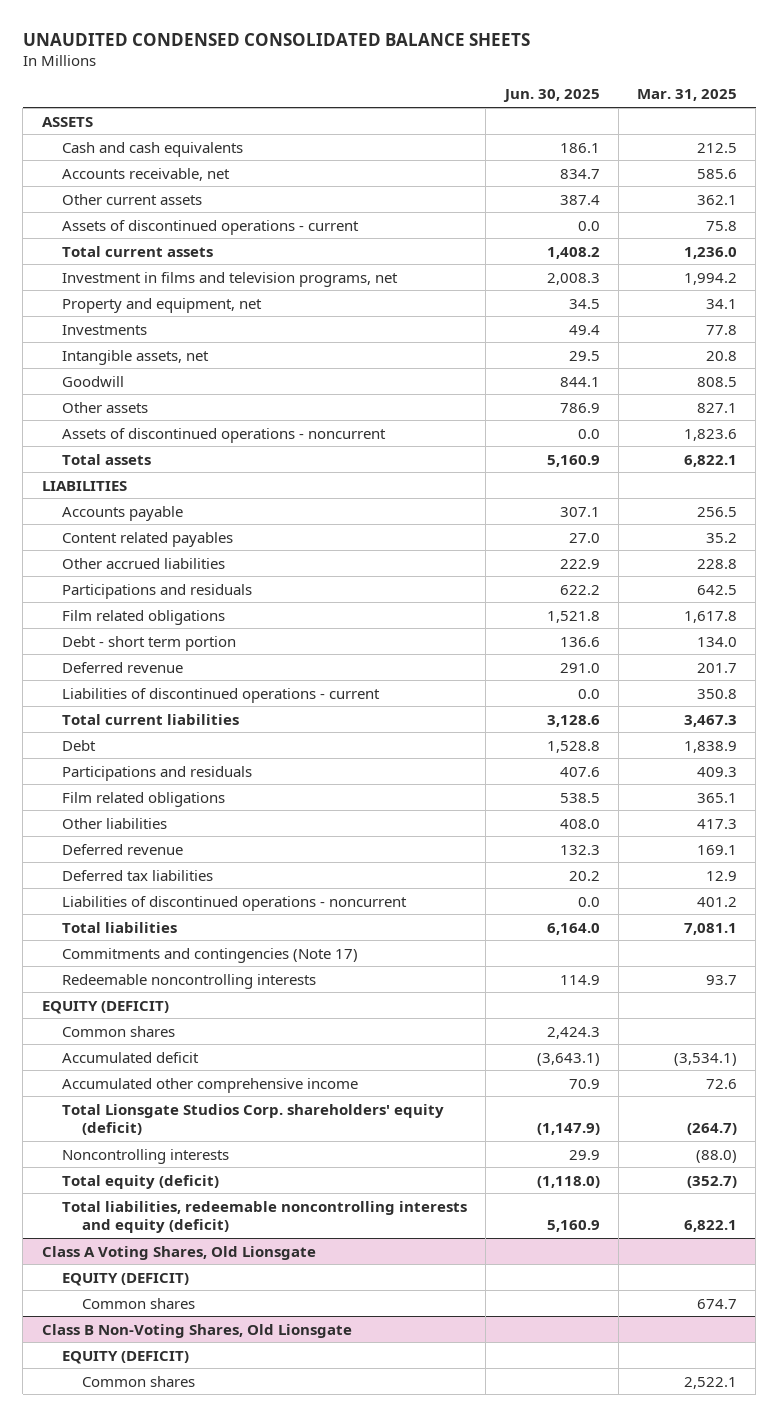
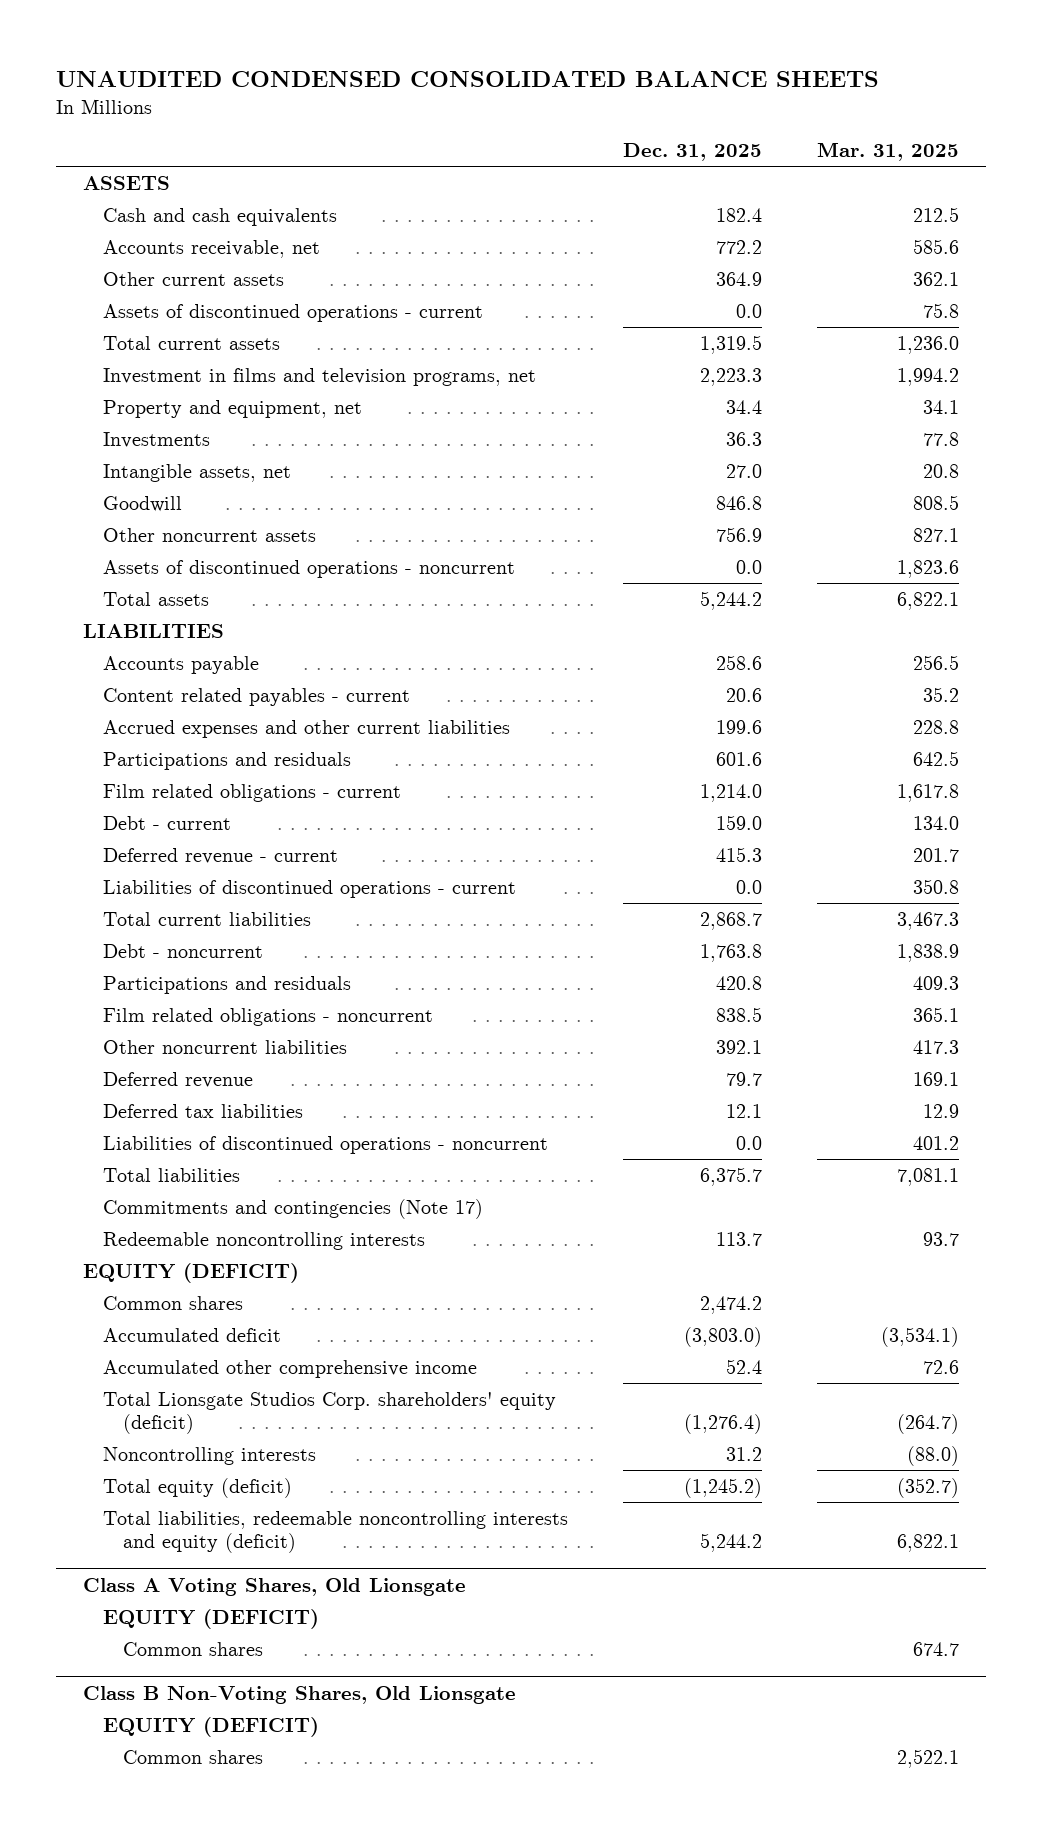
- | Jun. 30, 2025 | Mar. 31, 2025
+ | Dec. 31, 2025 | Mar. 31, 2025
- Other assets | 786.9 | 827.1
+ Other noncurrent assets | 756.9 | 827.1
- Content related payables | 27.0 | 35.2
- Other accrued liabilities | 222.9 | 228.8
+ Content related payables - current | 20.6 | 35.2
+ Accrued expenses and other current liabilities | 199.6 | 228.8
- Film related obligations | 1,521.8 | 1,617.8
- Debt - short term portion | 136.6 | 134.0
- Deferred revenue | 291.0 | 201.7
+ Film related obligations - current | 1,214.0 | 1,617.8
+ Debt - current | 159.0 | 134.0
+ Deferred revenue - current | 415.3 | 201.7
- Debt | 1,528.8 | 1,838.9
+ Debt - noncurrent | 1,763.8 | 1,838.9
- Film related obligations | 538.5 | 365.1
- Other liabilities | 408.0 | 417.3
+ Film related obligations - noncurrent | 838.5 | 365.1
+ Other noncurrent liabilities | 392.1 | 417.3

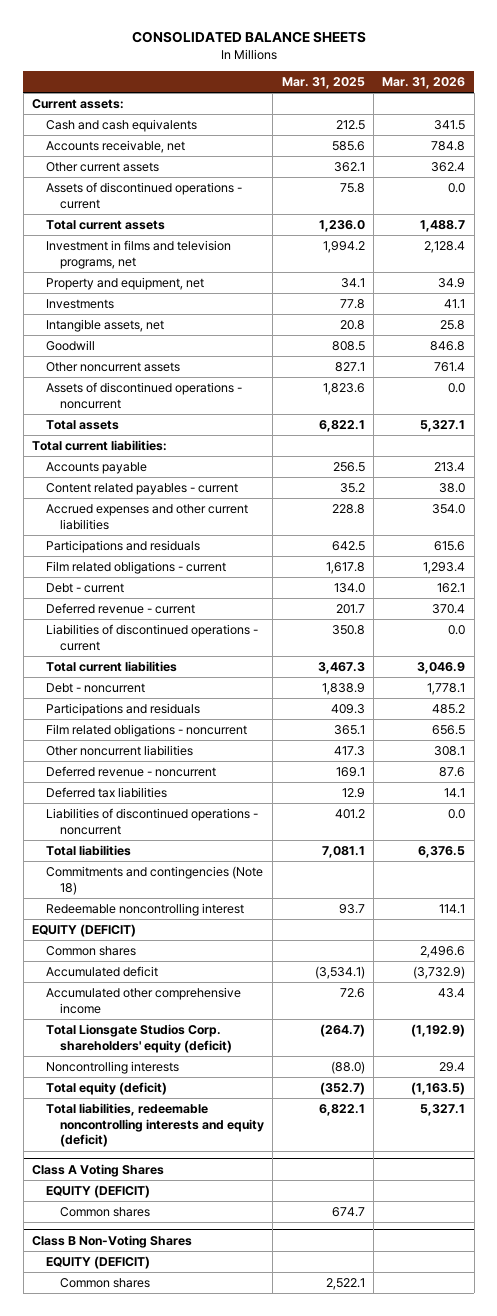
- UNAUDITED CONDENSED CONSOLIDATED BALANCE SHEETS
+ CONSOLIDATED BALANCE SHEETS
- | Dec. 31, 2025 | Mar. 31, 2025
+ | Mar. 31, 2025 | Mar. 31, 2026
- ASSETS
+ Current assets:
- LIABILITIES
+ Total current liabilities:
- Deferred revenue | 79.7 | 169.1
+ Deferred revenue - noncurrent | 169.1 | 87.6
- Commitments and contingencies (Note 17)
- Redeemable noncontrolling interests | 113.7 | 93.7
+ Commitments and contingencies (Note 18)
+ Redeemable noncontrolling interest | 93.7 | 114.1
- Class A Voting Shares, Old Lionsgate
+ Class A Voting Shares
- Class B Non-Voting Shares, Old Lionsgate
+ Class B Non-Voting Shares

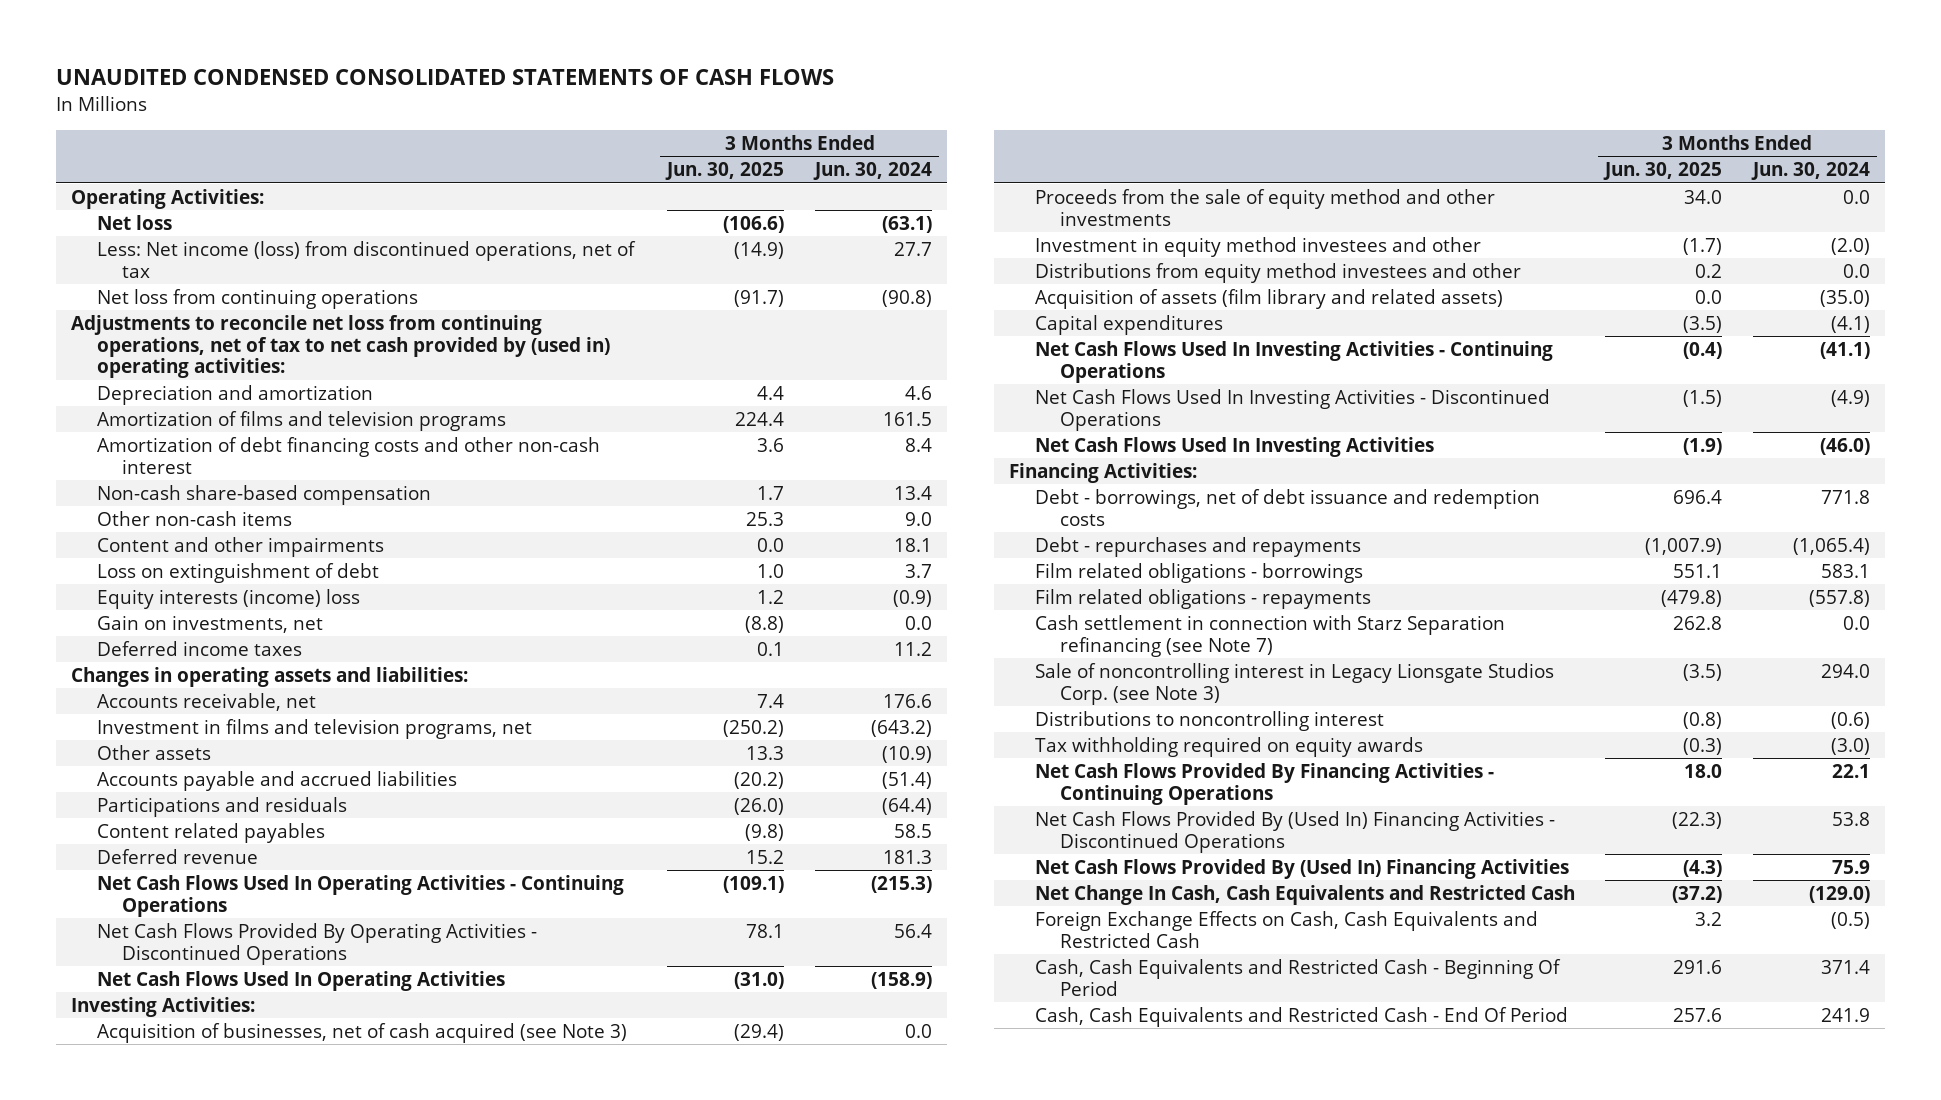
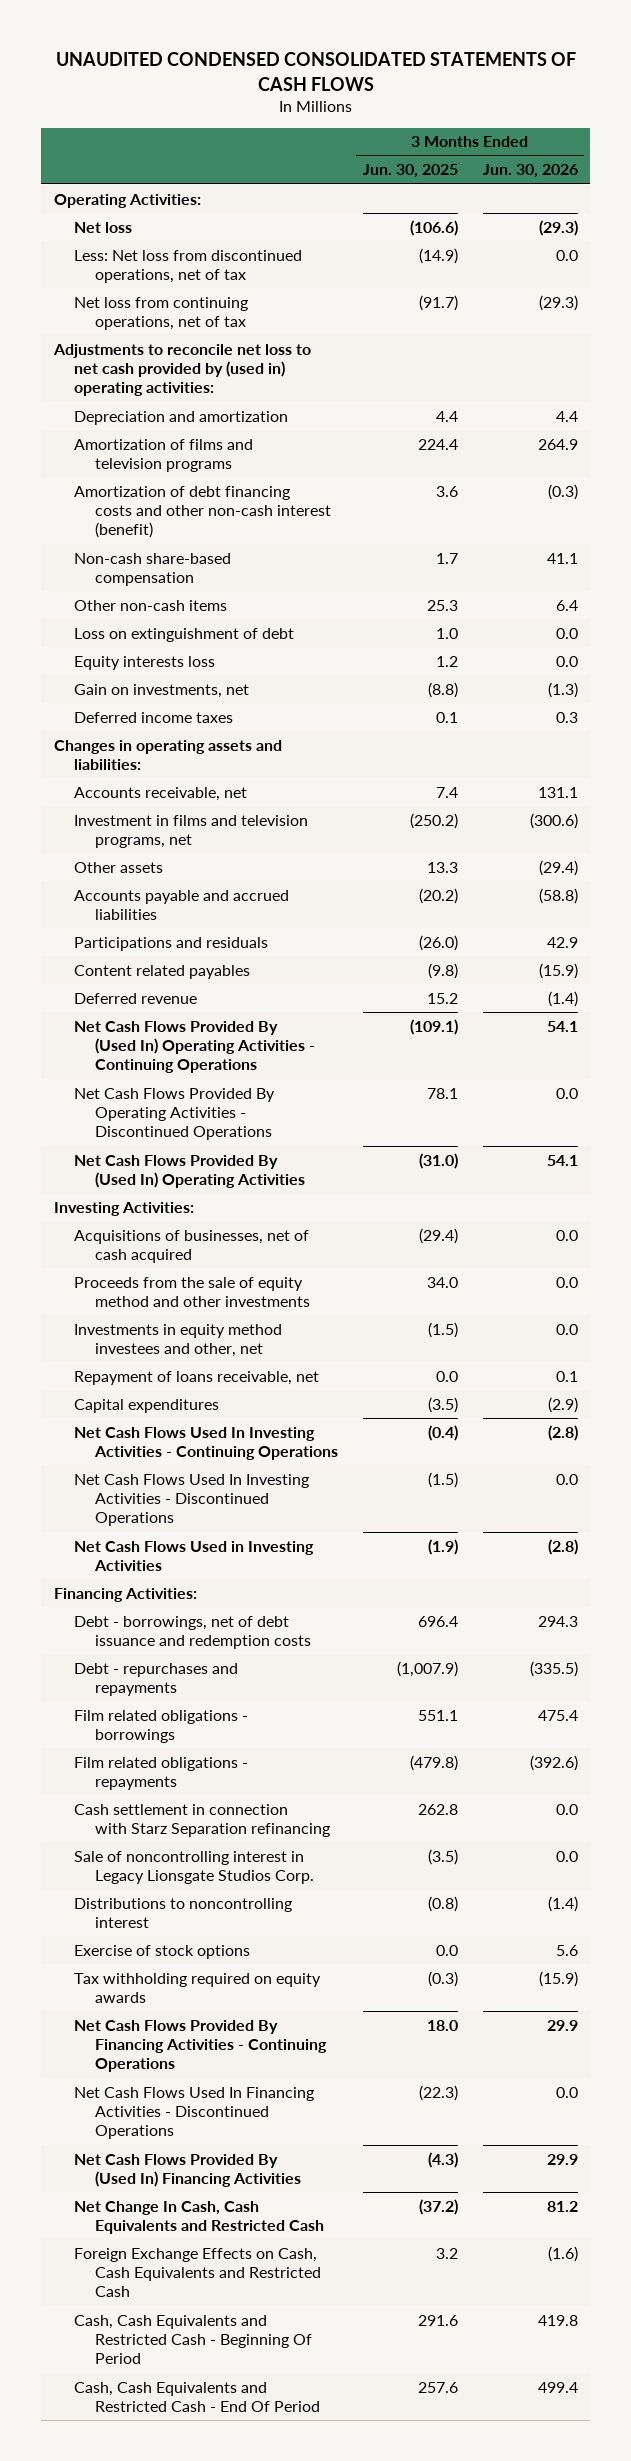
- | 3 Months Ended Jun. 30, 2025 | 3 Months Ended Jun. 30, 2024
+ | 3 Months Ended Jun. 30, 2025 | 3 Months Ended Jun. 30, 2026
- Less: Net income (loss) from discontinued operations, net of tax | (14.9) | 27.7
- Net loss from continuing operations | (91.7) | (90.8)
- Adjustments to reconcile net loss from continuing operations, net of tax to net cash provided by (used in) operating activities:
+ Less: Net loss from discontinued operations, net of tax | (14.9) | 0.0
+ Net loss from continuing operations, net of tax | (91.7) | (29.3)
+ Adjustments to reconcile net loss to net cash provided by (used in) operating activities:
- Amortization of debt financing costs and other non-cash interest | 3.6 | 8.4
+ Amortization of debt financing costs and other non-cash interest (benefit) | 3.6 | (0.3)
- Content and other impairments | 0.0 | 18.1
- Equity interests (income) loss | 1.2 | (0.9)
+ Equity interests loss | 1.2 | 0.0
- Net Cash Flows Used In Operating Activities - Continuing Operations | (109.1) | (215.3)
+ Net Cash Flows Provided By (Used In) Operating Activities - Continuing Operations | (109.1) | 54.1
- Net Cash Flows Used In Operating Activities | (31.0) | (158.9)
+ Net Cash Flows Provided By (Used In) Operating Activities | (31.0) | 54.1
- Acquisition of businesses, net of cash acquired (see Note 3) | (29.4) | 0.0
+ Acquisitions of businesses, net of cash acquired | (29.4) | 0.0
- Investment in equity method investees and other | (1.7) | (2.0)
- Distributions from equity method investees and other | 0.2 | 0.0
- Acquisition of assets (film library and related assets) | 0.0 | (35.0)
+ Investments in equity method investees and other, net | (1.5) | 0.0
+ Repayment of loans receivable, net | 0.0 | 0.1
- Net Cash Flows Used In Investing Activities | (1.9) | (46.0)
+ Net Cash Flows Used in Investing Activities | (1.9) | (2.8)
- Cash settlement in connection with Starz Separation refinancing (see Note 7) | 262.8 | 0.0
- Sale of noncontrolling interest in Legacy Lionsgate Studios Corp. (see Note 3) | (3.5) | 294.0
+ Cash settlement in connection with Starz Separation refinancing | 262.8 | 0.0
+ Sale of noncontrolling interest in Legacy Lionsgate Studios Corp. | (3.5) | 0.0
+ Exercise of stock options | 0.0 | 5.6
- Net Cash Flows Provided By (Used In) Financing Activities - Discontinued Operations | (22.3) | 53.8
+ Net Cash Flows Used In Financing Activities - Discontinued Operations | (22.3) | 0.0

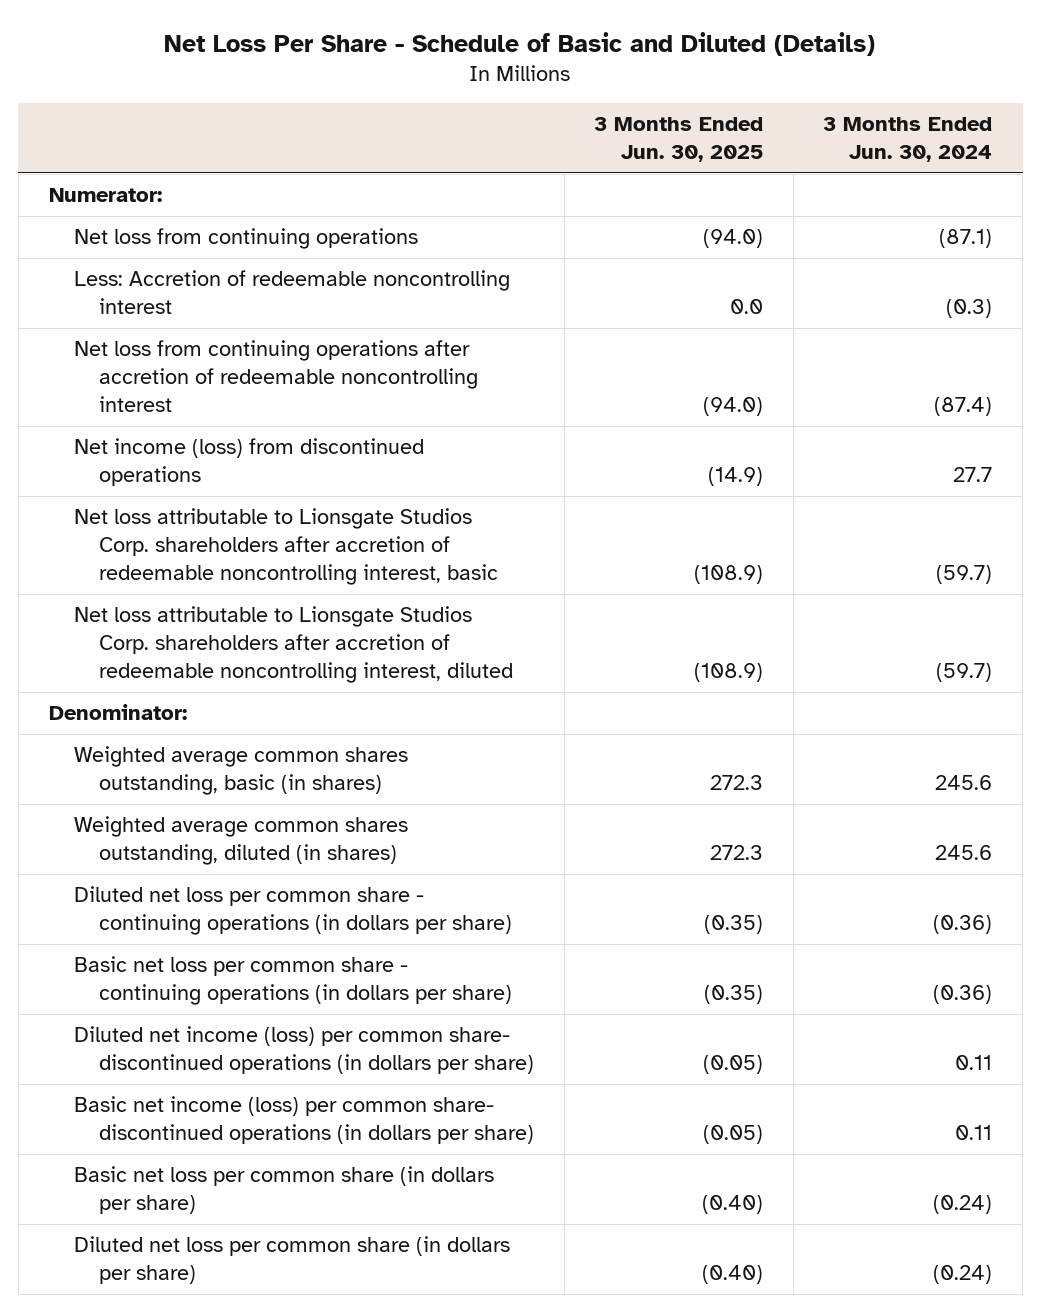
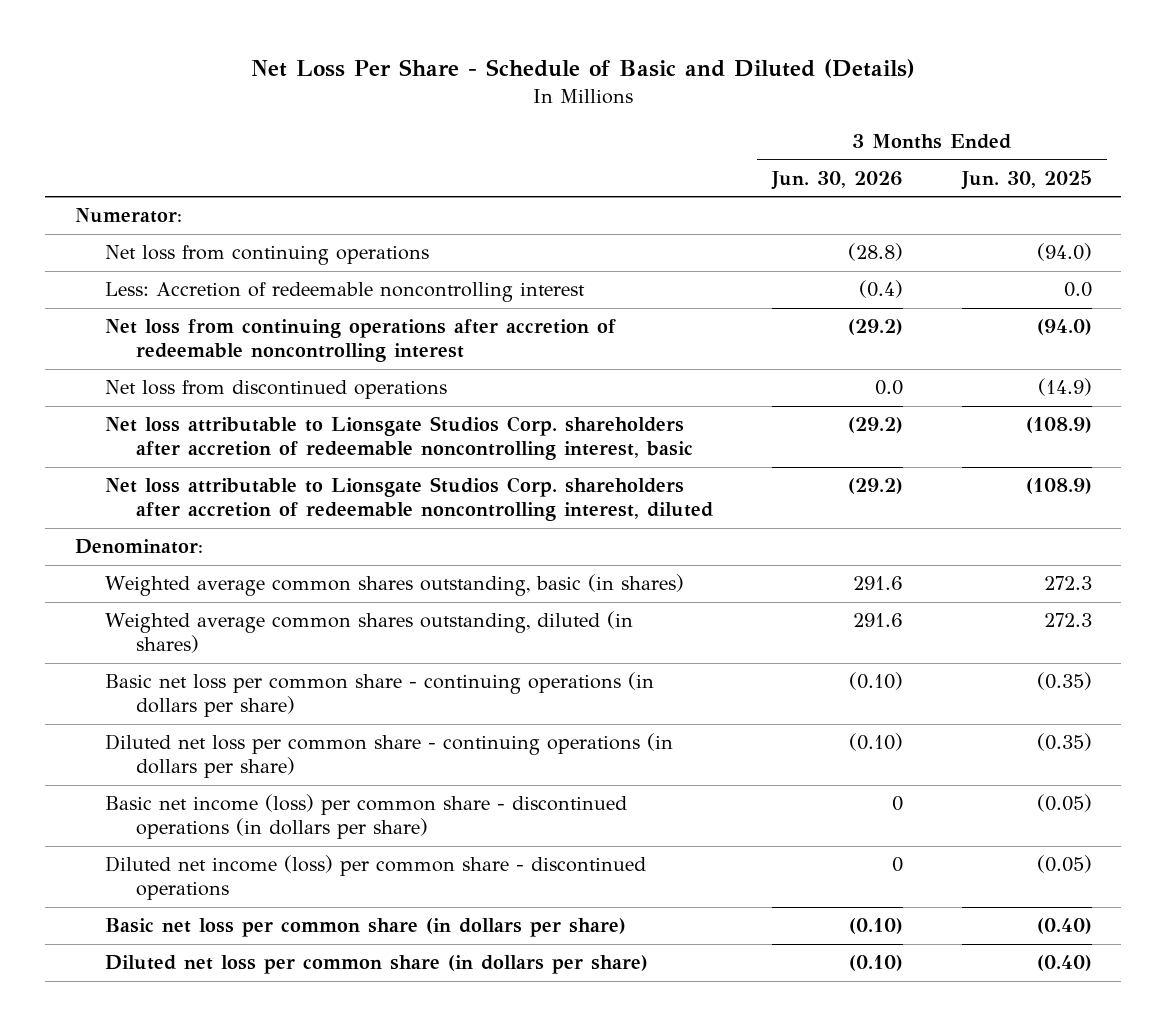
- | 3 Months Ended Jun. 30, 2025 | 3 Months Ended Jun. 30, 2024
+ | 3 Months Ended Jun. 30, 2026 | 3 Months Ended Jun. 30, 2025
- Net income (loss) from discontinued operations | (14.9) | 27.7
+ Net loss from discontinued operations | 0.0 | (14.9)
- Diluted net income (loss) per common share- discontinued operations (in dollars per share) | (0.05) | 0.11
- Basic net income (loss) per common share- discontinued operations (in dollars per share) | (0.05) | 0.11
moved down: Diluted net loss per common share - continuing operations (in dollars per share) | (0.10) | (0.35)
+ Basic net income (loss) per common share - discontinued operations (in dollars per share) | 0 | (0.05)
+ Diluted net income (loss) per common share - discontinued operations | 0 | (0.05)

